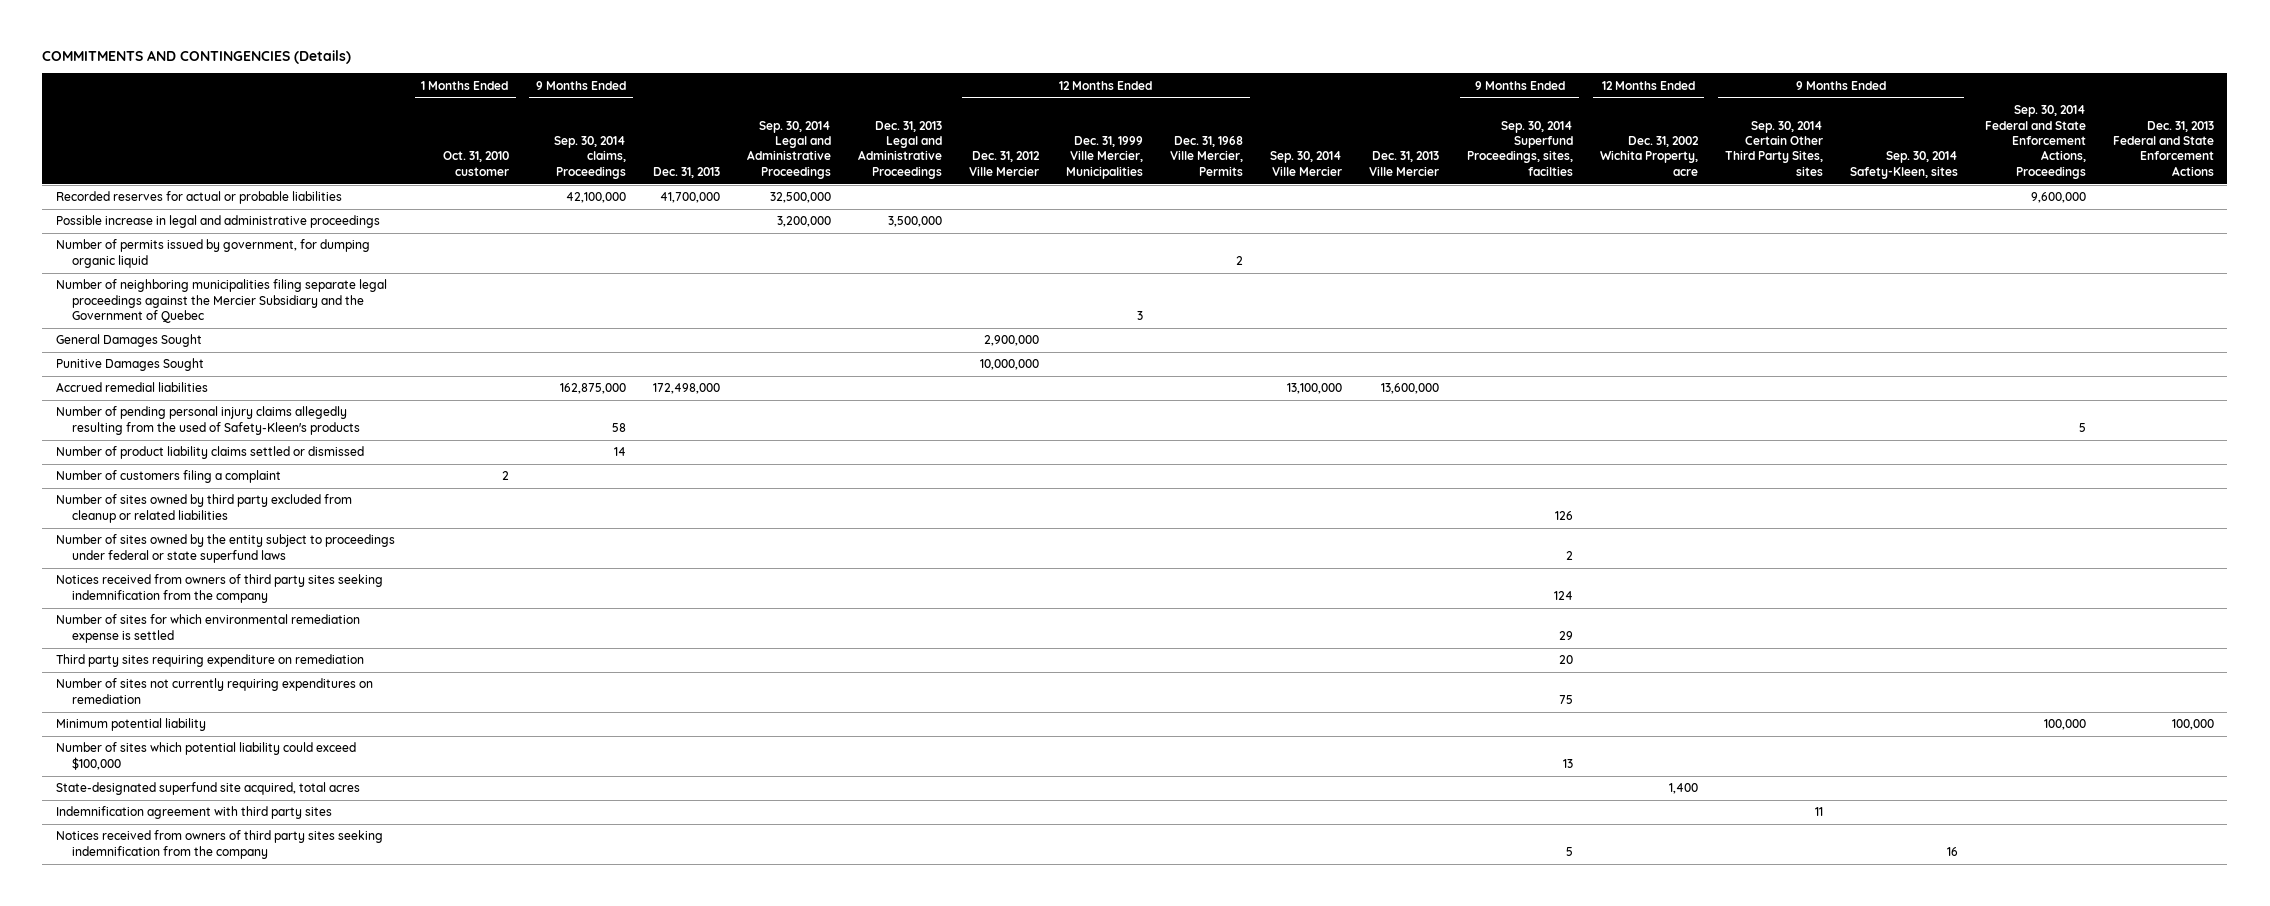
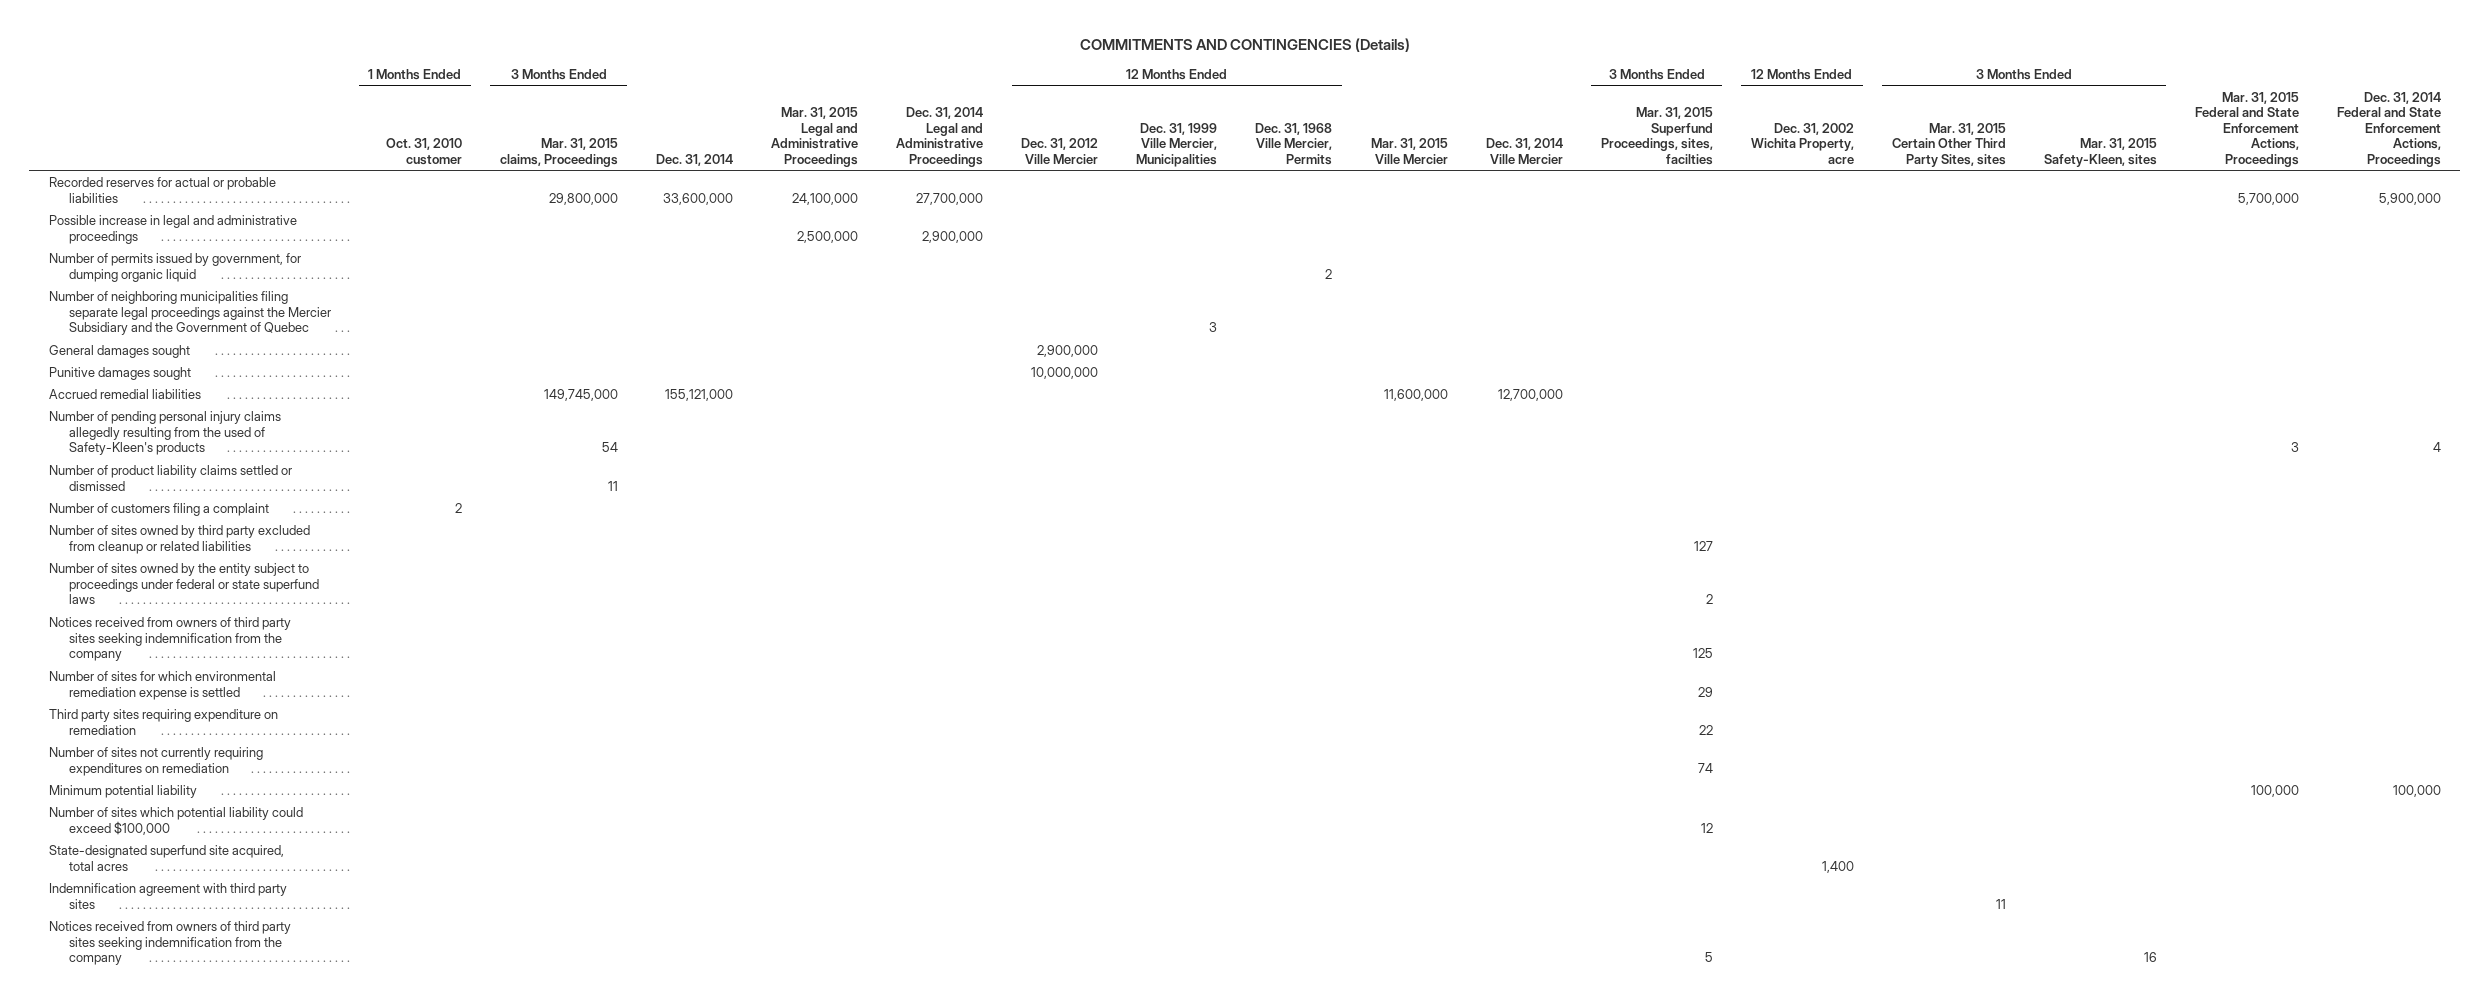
- | 1 Months Ended Oct. 31, 2010 customer | 9 Months Ended Sep. 30, 2014 claims, Proceedings | Dec. 31, 2013 | Sep. 30, 2014 Legal and Administrative Proceedings | Dec. 31, 2013 Legal and Administrative Proceedings | 12 Months Ended Dec. 31, 2012 Ville Mercier | 12 Months Ended Dec. 31, 1999 Ville Mercier, Municipalities | 12 Months Ended Dec. 31, 1968 Ville Mercier, Permits | Sep. 30, 2014 Ville Mercier | Dec. 31, 2013 Ville Mercier | 9 Months Ended Sep. 30, 2014 Superfund Proceedings, sites, facilties | 12 Months Ended Dec. 31, 2002 Wichita Property, acre | 9 Months Ended Sep. 30, 2014 Certain Other Third Party Sites, sites | 9 Months Ended Sep. 30, 2014 Safety-Kleen, sites | Sep. 30, 2014 Federal and State Enforcement Actions, Proceedings | Dec. 31, 2013 Federal and State Enforcement Actions
+ | 1 Months Ended Oct. 31, 2010 customer | 3 Months Ended Mar. 31, 2015 claims, Proceedings | Dec. 31, 2014 | Mar. 31, 2015 Legal and Administrative Proceedings | Dec. 31, 2014 Legal and Administrative Proceedings | 12 Months Ended Dec. 31, 2012 Ville Mercier | 12 Months Ended Dec. 31, 1999 Ville Mercier, Municipalities | 12 Months Ended Dec. 31, 1968 Ville Mercier, Permits | Mar. 31, 2015 Ville Mercier | Dec. 31, 2014 Ville Mercier | 3 Months Ended Mar. 31, 2015 Superfund Proceedings, sites, facilties | 12 Months Ended Dec. 31, 2002 Wichita Property, acre | 3 Months Ended Mar. 31, 2015 Certain Other Third Party Sites, sites | 3 Months Ended Mar. 31, 2015 Safety-Kleen, sites | Mar. 31, 2015 Federal and State Enforcement Actions, Proceedings | Dec. 31, 2014 Federal and State Enforcement Actions, Proceedings
- General Damages Sought | | | | | | 2,900,000 | | | | | | | | | |
- Punitive Damages Sought | | | | | | 10,000,000 | | | | | | | | | |
+ General damages sought | | | | | | 2,900,000 | | | | | | | | | |
+ Punitive damages sought | | | | | | 10,000,000 | | | | | | | | | |

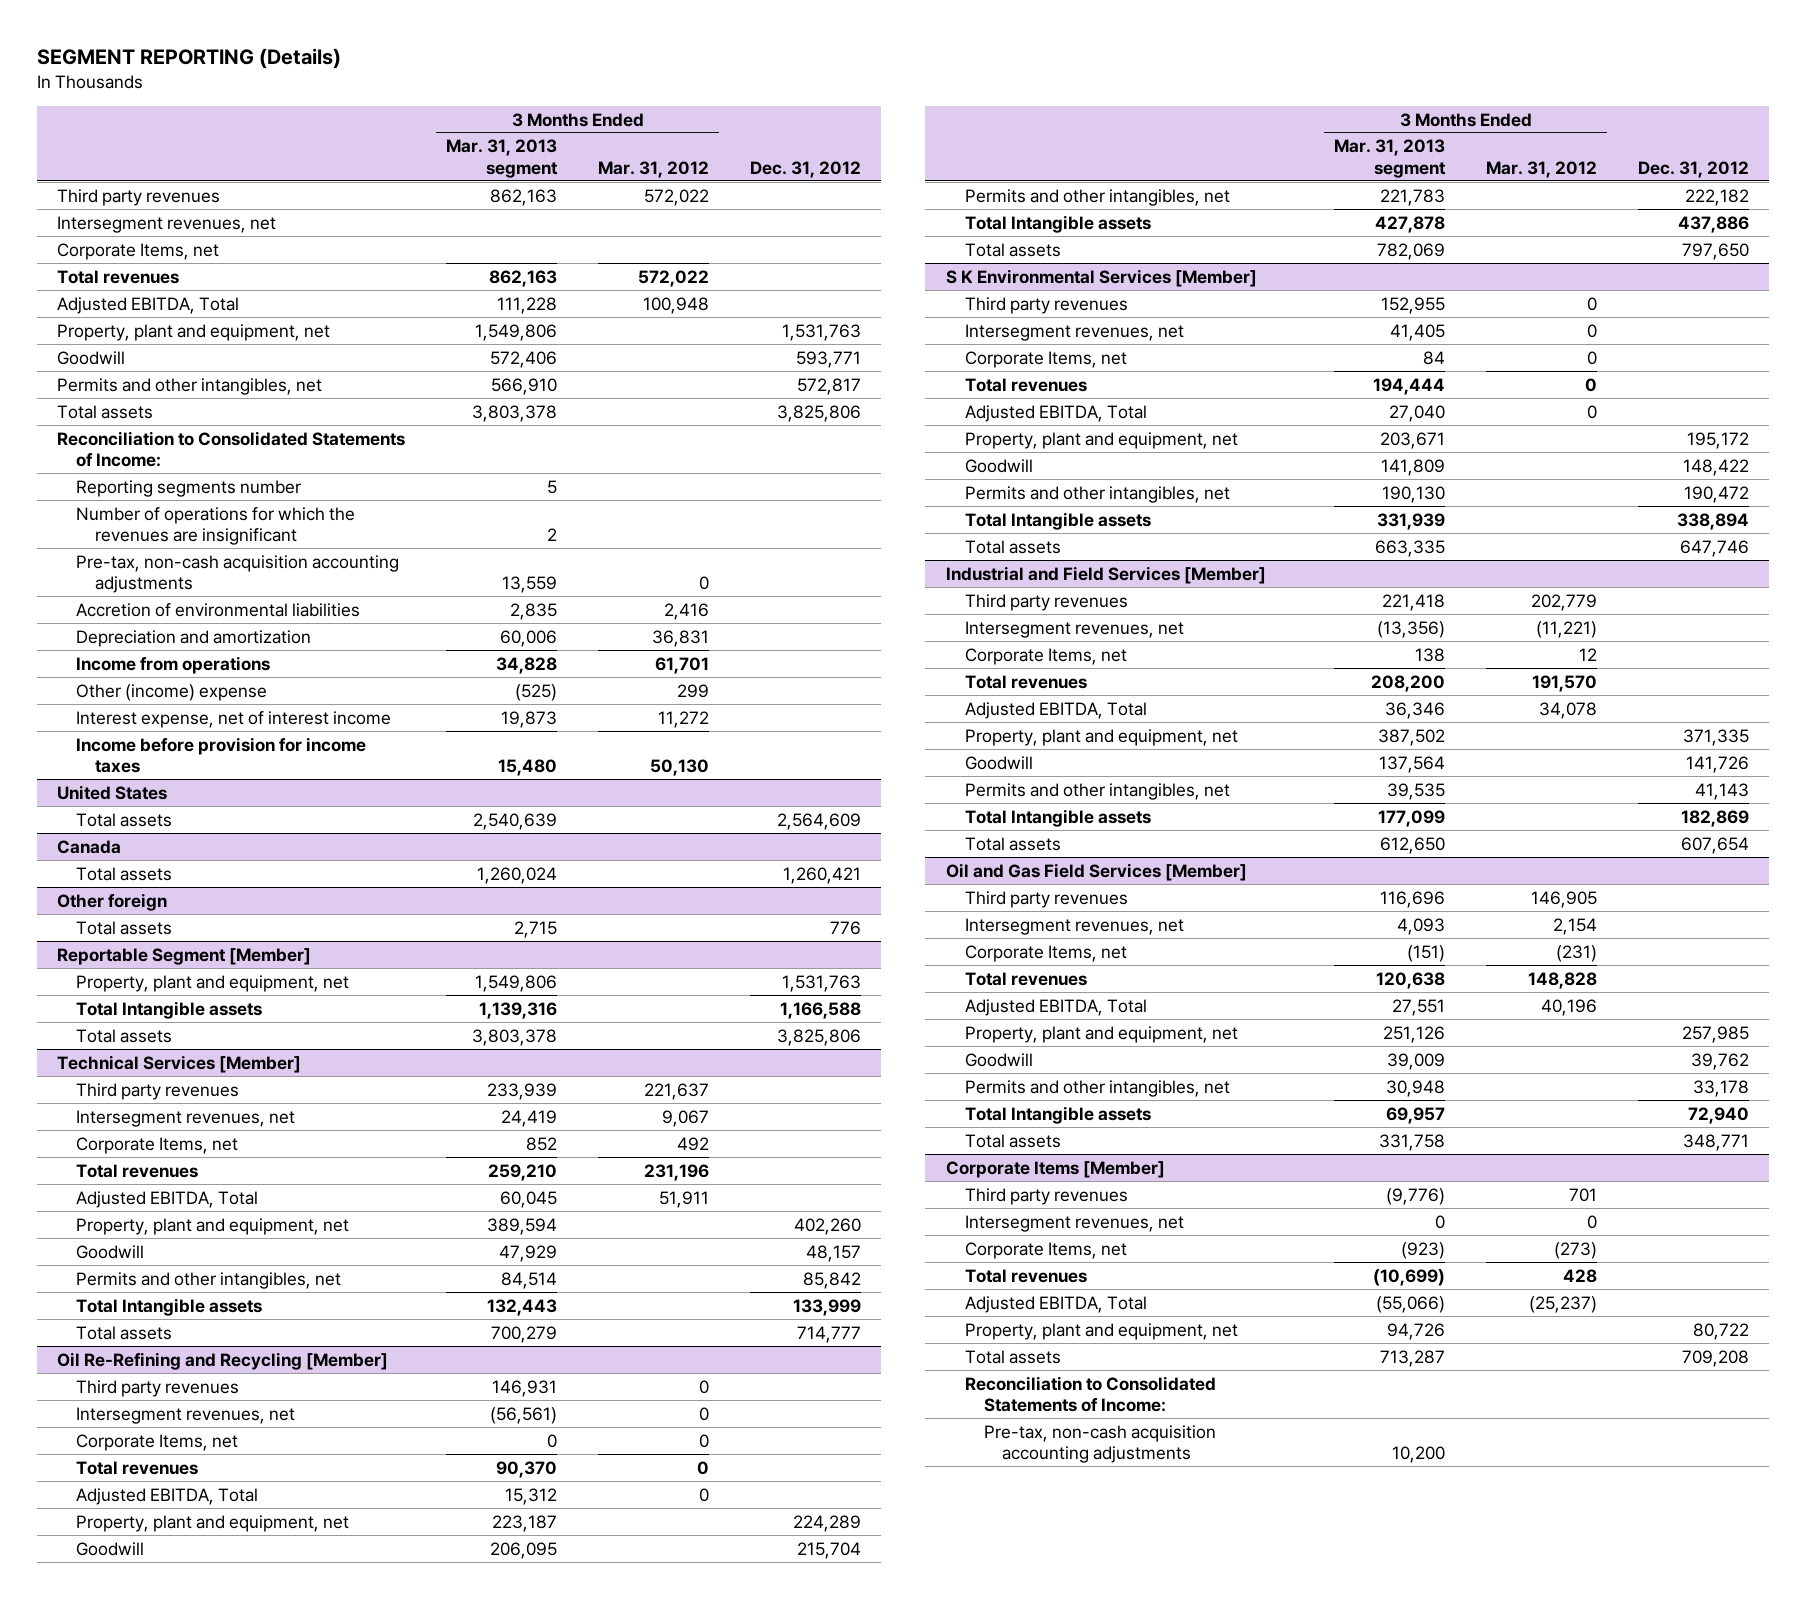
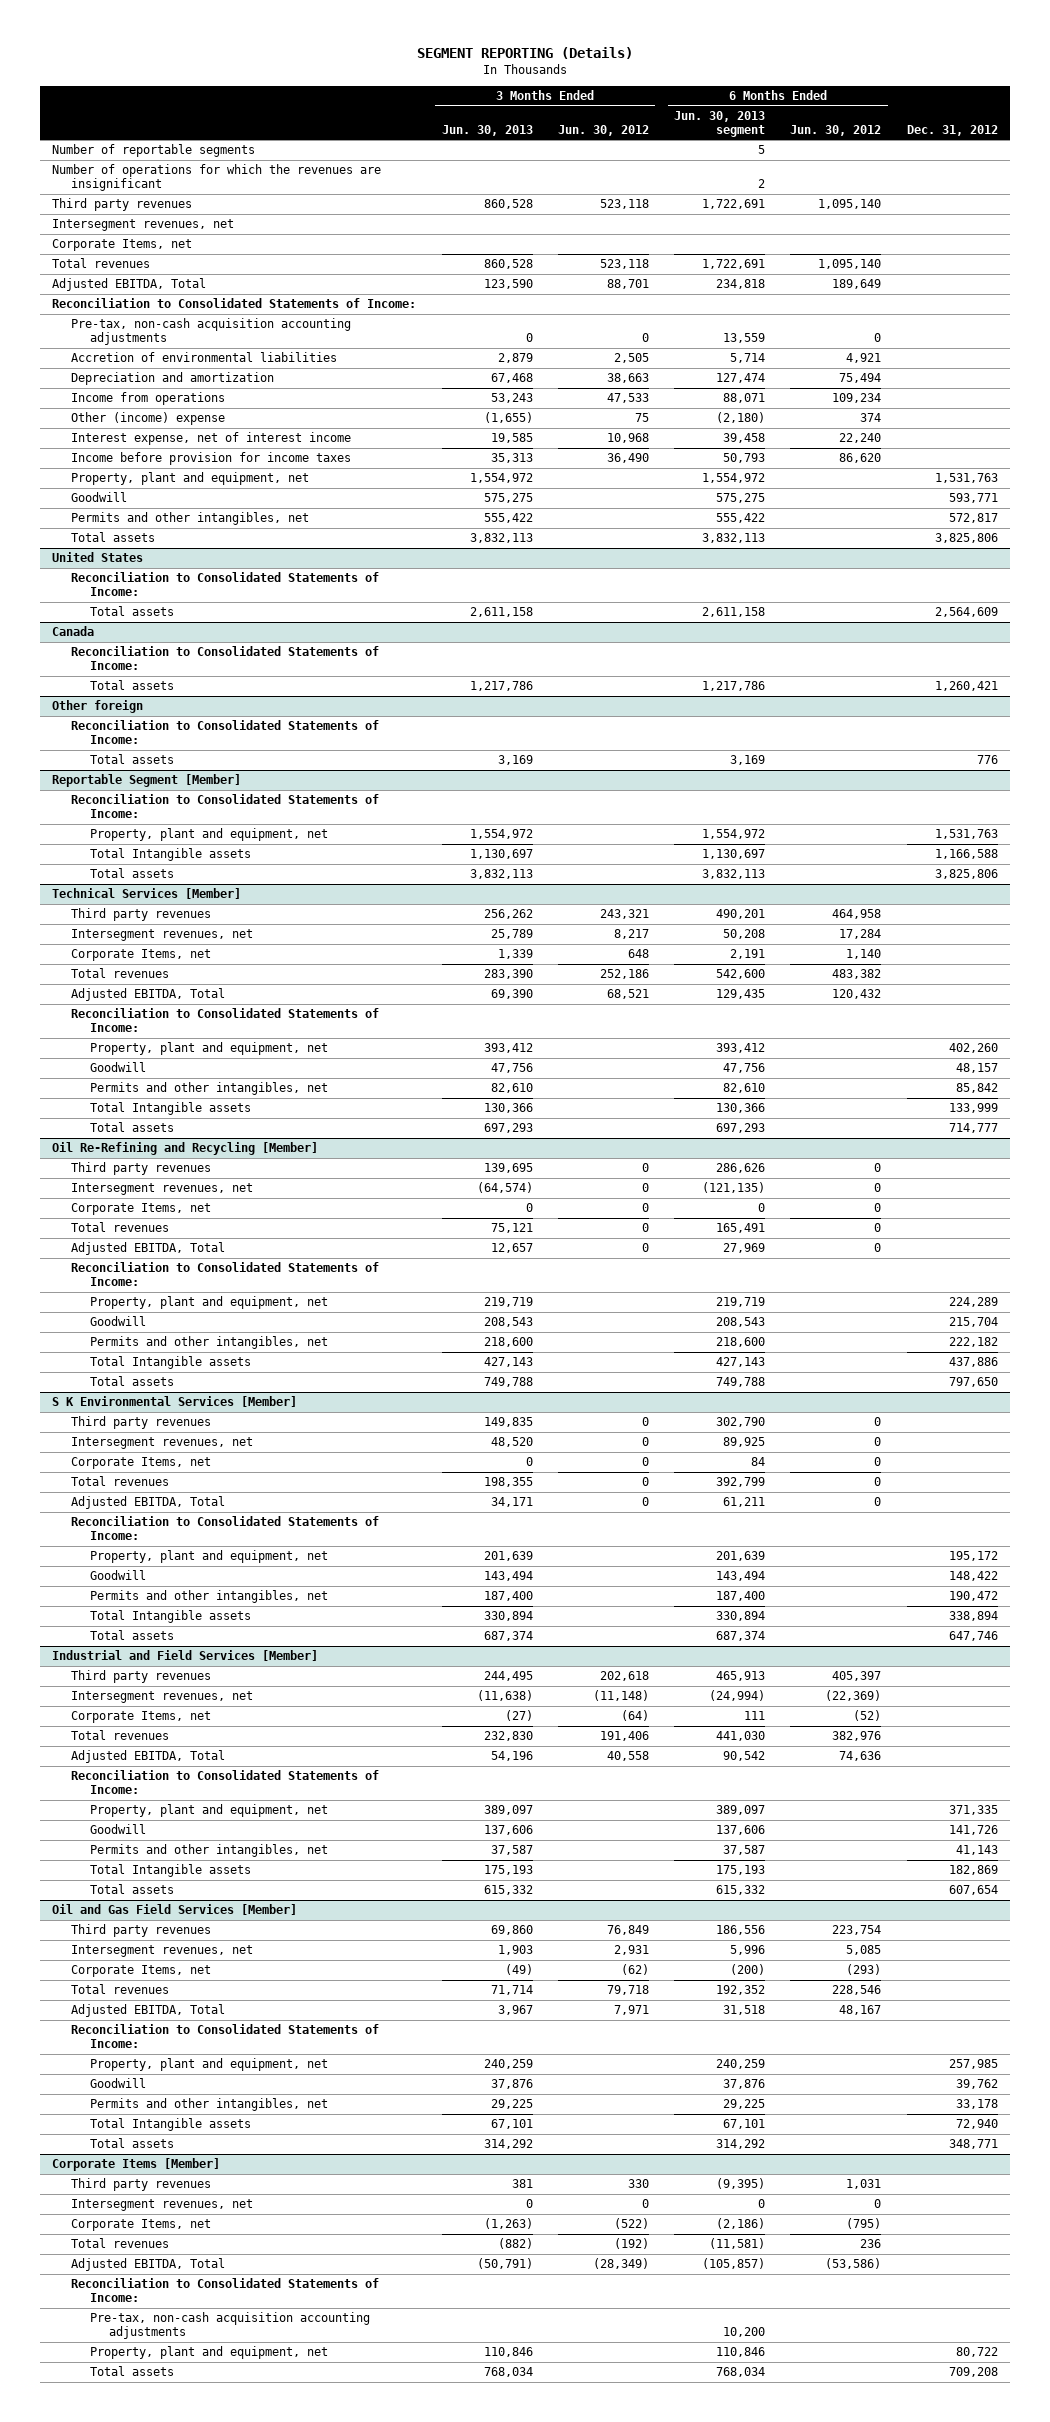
- | 3 Months Ended Mar. 31, 2013 segment | 3 Months Ended Mar. 31, 2012 | Dec. 31, 2012
+ | 3 Months Ended Jun. 30, 2013 | 3 Months Ended Jun. 30, 2012 | 6 Months Ended Jun. 30, 2013 segment | 6 Months Ended Jun. 30, 2012 | Dec. 31, 2012
+ Number of reportable segments | | | 5 | |
moved up: Number of operations for which the revenues are insignificant | | | 2 | |
- Reporting segments number | 5 | |
moved down: Property, plant and equipment, net | 1,554,972 | | 1,554,972 | | 1,531,763
moved down: Goodwill | 575,275 | | 575,275 | | 593,771
moved down: Permits and other intangibles, net | 555,422 | | 555,422 | | 572,817
moved down: Total assets | 3,832,113 | | 3,832,113 | | 3,825,806
@ United States
+ Reconciliation to Consolidated Statements of Income:
@ Canada
+ Reconciliation to Consolidated Statements of Income:
@ Other foreign
+ Reconciliation to Consolidated Statements of Income:
@ Reportable Segment [Member]
+ Reconciliation to Consolidated Statements of Income:
@ Technical Services [Member]
+ Reconciliation to Consolidated Statements of Income:
@ Oil Re-Refining and Recycling [Member]
+ Reconciliation to Consolidated Statements of Income:
@ S K Environmental Services [Member]
+ Reconciliation to Consolidated Statements of Income:
@ Industrial and Field Services [Member]
+ Reconciliation to Consolidated Statements of Income:
@ Oil and Gas Field Services [Member]
+ Reconciliation to Consolidated Statements of Income:
@ Corporate Items [Member]
moved down: Property, plant and equipment, net | 110,846 | | 110,846 | | 80,722
moved down: Total assets | 768,034 | | 768,034 | | 709,208

